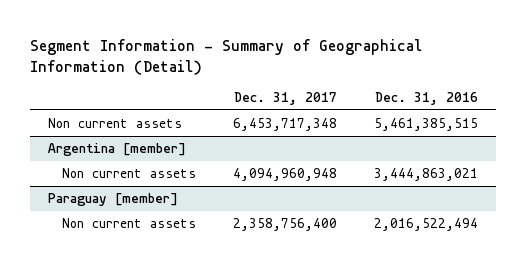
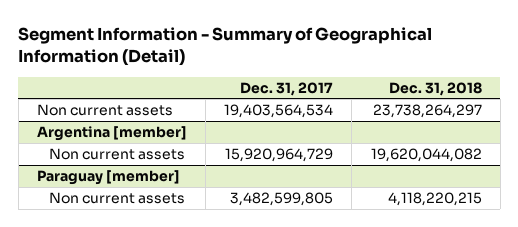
- | Dec. 31, 2017 | Dec. 31, 2016
+ | Dec. 31, 2017 | Dec. 31, 2018
- Non current assets | 6,453,717,348 | 5,461,385,515
+ Non current assets | 19,403,564,534 | 23,738,264,297
@ Argentina [member]
- Non current assets | 4,094,960,948 | 3,444,863,021
+ Non current assets | 15,920,964,729 | 19,620,044,082
@ Paraguay [member]
- Non current assets | 2,358,756,400 | 2,016,522,494
+ Non current assets | 3,482,599,805 | 4,118,220,215

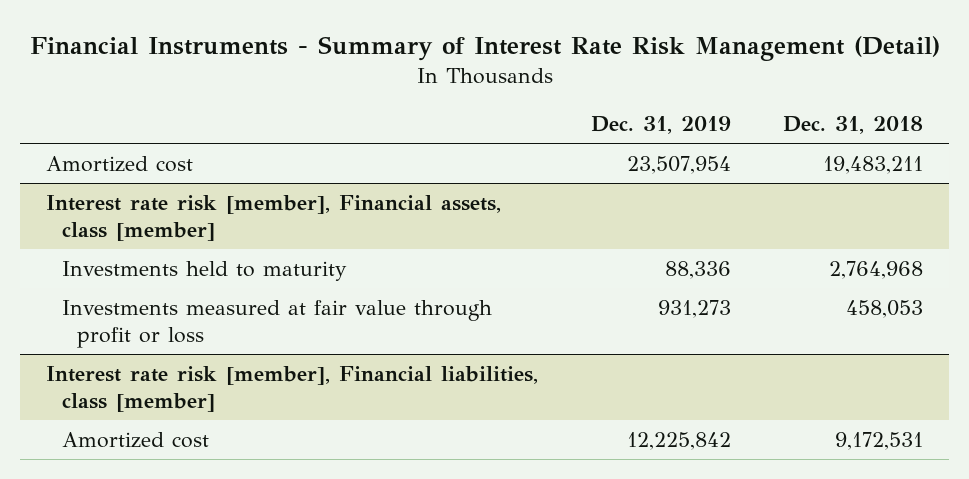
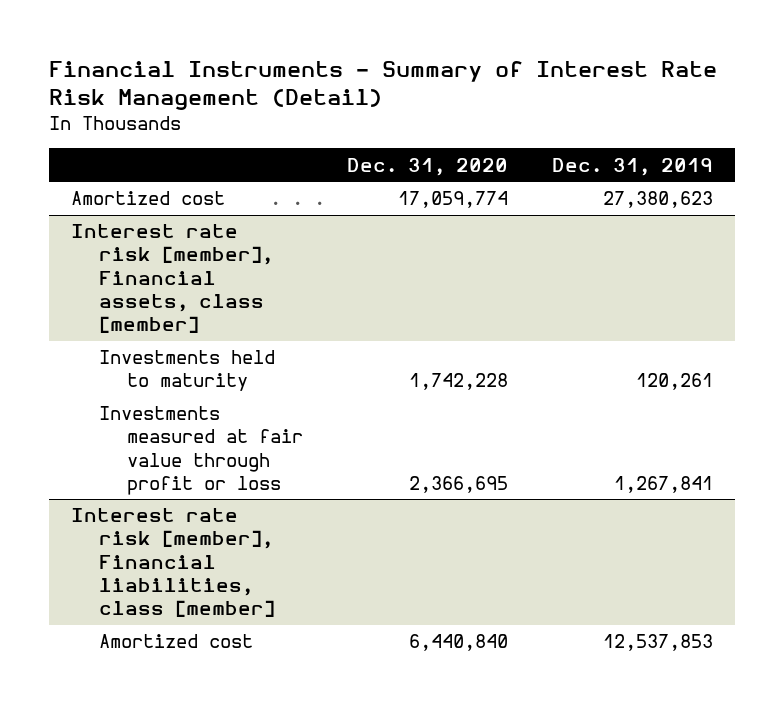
- | Dec. 31, 2019 | Dec. 31, 2018
+ | Dec. 31, 2020 | Dec. 31, 2019
- Amortized cost | 23,507,954 | 19,483,211
+ Amortized cost | 17,059,774 | 27,380,623
@ Interest rate risk [member], Financial assets, class [member]
- Investments held to maturity | 88,336 | 2,764,968
- Investments measured at fair value through profit or loss | 931,273 | 458,053
+ Investments held to maturity | 1,742,228 | 120,261
+ Investments measured at fair value through profit or loss | 2,366,695 | 1,267,841
@ Interest rate risk [member], Financial liabilities, class [member]
- Amortized cost | 12,225,842 | 9,172,531
+ Amortized cost | 6,440,840 | 12,537,853

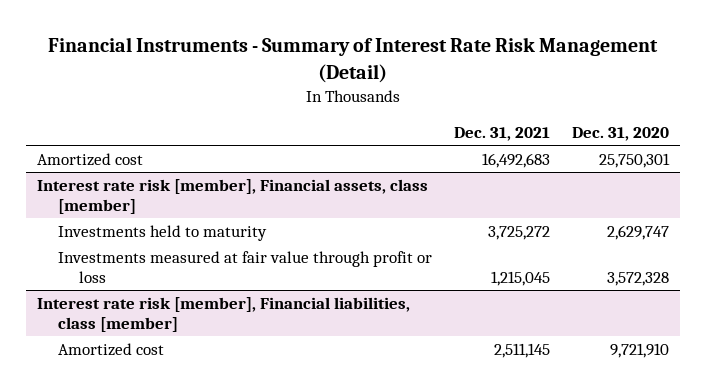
- | Dec. 31, 2020 | Dec. 31, 2019
+ | Dec. 31, 2021 | Dec. 31, 2020
- Amortized cost | 17,059,774 | 27,380,623
+ Amortized cost | 16,492,683 | 25,750,301
@ Interest rate risk [member], Financial assets, class [member]
- Investments held to maturity | 1,742,228 | 120,261
- Investments measured at fair value through profit or loss | 2,366,695 | 1,267,841
+ Investments held to maturity | 3,725,272 | 2,629,747
+ Investments measured at fair value through profit or loss | 1,215,045 | 3,572,328
@ Interest rate risk [member], Financial liabilities, class [member]
- Amortized cost | 6,440,840 | 12,537,853
+ Amortized cost | 2,511,145 | 9,721,910

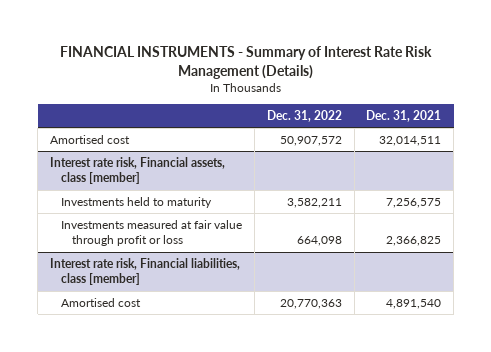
- Financial Instruments - Summary of Interest Rate Risk Management (Detail)
+ FINANCIAL INSTRUMENTS - Summary of Interest Rate Risk Management (Details)
- | Dec. 31, 2021 | Dec. 31, 2020
+ | Dec. 31, 2022 | Dec. 31, 2021
- Amortized cost | 16,492,683 | 25,750,301
- Interest rate risk [member], Financial assets, class [member]
- Investments held to maturity | 3,725,272 | 2,629,747
- Investments measured at fair value through profit or loss | 1,215,045 | 3,572,328
- Interest rate risk [member], Financial liabilities, class [member]
- Amortized cost | 2,511,145 | 9,721,910
+ Amortised cost | 50,907,572 | 32,014,511
+ Interest rate risk, Financial assets, class [member]
+ Investments held to maturity | 3,582,211 | 7,256,575
+ Investments measured at fair value through profit or loss | 664,098 | 2,366,825
+ Interest rate risk, Financial liabilities, class [member]
+ Amortised cost | 20,770,363 | 4,891,540

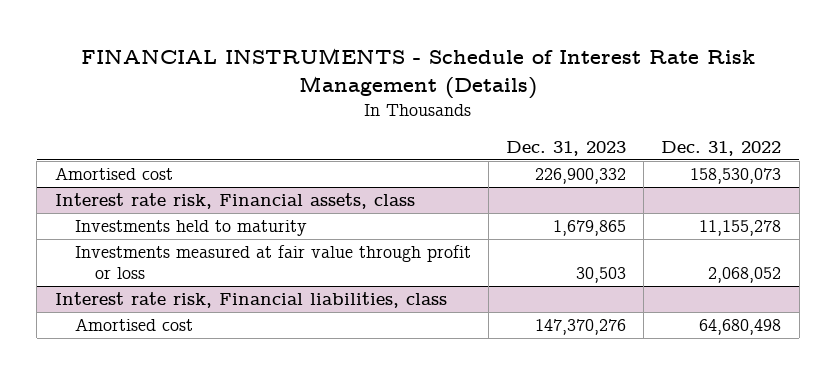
- FINANCIAL INSTRUMENTS - Summary of Interest Rate Risk Management (Details)
+ FINANCIAL INSTRUMENTS - Schedule of Interest Rate Risk Management (Details)
- | Dec. 31, 2022 | Dec. 31, 2021
+ | Dec. 31, 2023 | Dec. 31, 2022
- Amortised cost | 50,907,572 | 32,014,511
- Interest rate risk, Financial assets, class [member]
- Investments held to maturity | 3,582,211 | 7,256,575
- Investments measured at fair value through profit or loss | 664,098 | 2,366,825
- Interest rate risk, Financial liabilities, class [member]
- Amortised cost | 20,770,363 | 4,891,540
+ Amortised cost | 226,900,332 | 158,530,073
+ Interest rate risk, Financial assets, class
+ Investments held to maturity | 1,679,865 | 11,155,278
+ Investments measured at fair value through profit or loss | 30,503 | 2,068,052
+ Interest rate risk, Financial liabilities, class
+ Amortised cost | 147,370,276 | 64,680,498

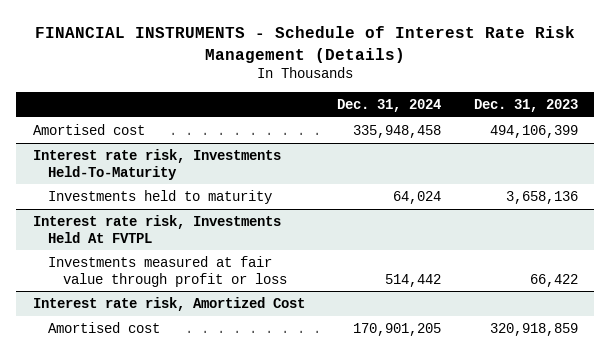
- | Dec. 31, 2023 | Dec. 31, 2022
+ | Dec. 31, 2024 | Dec. 31, 2023
- Amortised cost | 226,900,332 | 158,530,073
- Interest rate risk, Financial assets, class
- Investments held to maturity | 1,679,865 | 11,155,278
- Investments measured at fair value through profit or loss | 30,503 | 2,068,052
- Interest rate risk, Financial liabilities, class
- Amortised cost | 147,370,276 | 64,680,498
+ Amortised cost | 335,948,458 | 494,106,399
+ Interest rate risk, Investments Held-To-Maturity
+ Investments held to maturity | 64,024 | 3,658,136
+ Interest rate risk, Investments Held At FVTPL
+ Investments measured at fair value through profit or loss | 514,442 | 66,422
+ Interest rate risk, Amortized Cost
+ Amortised cost | 170,901,205 | 320,918,859

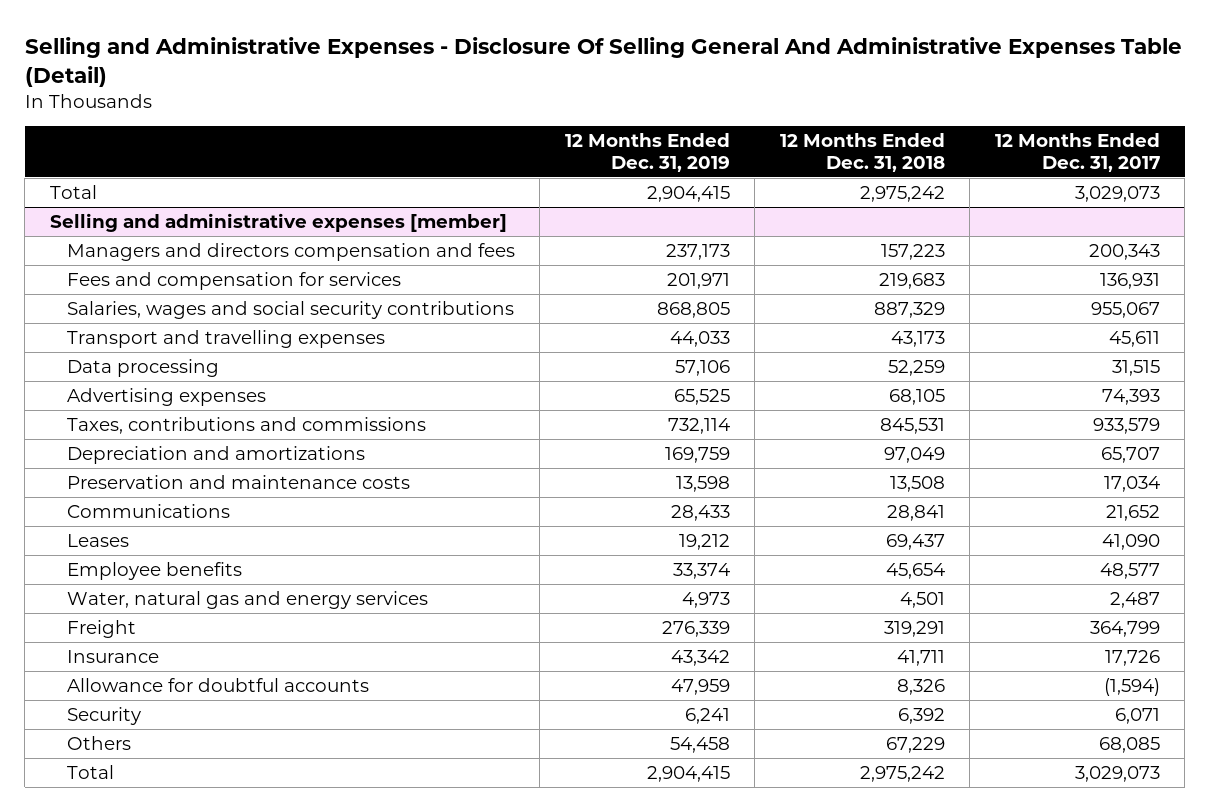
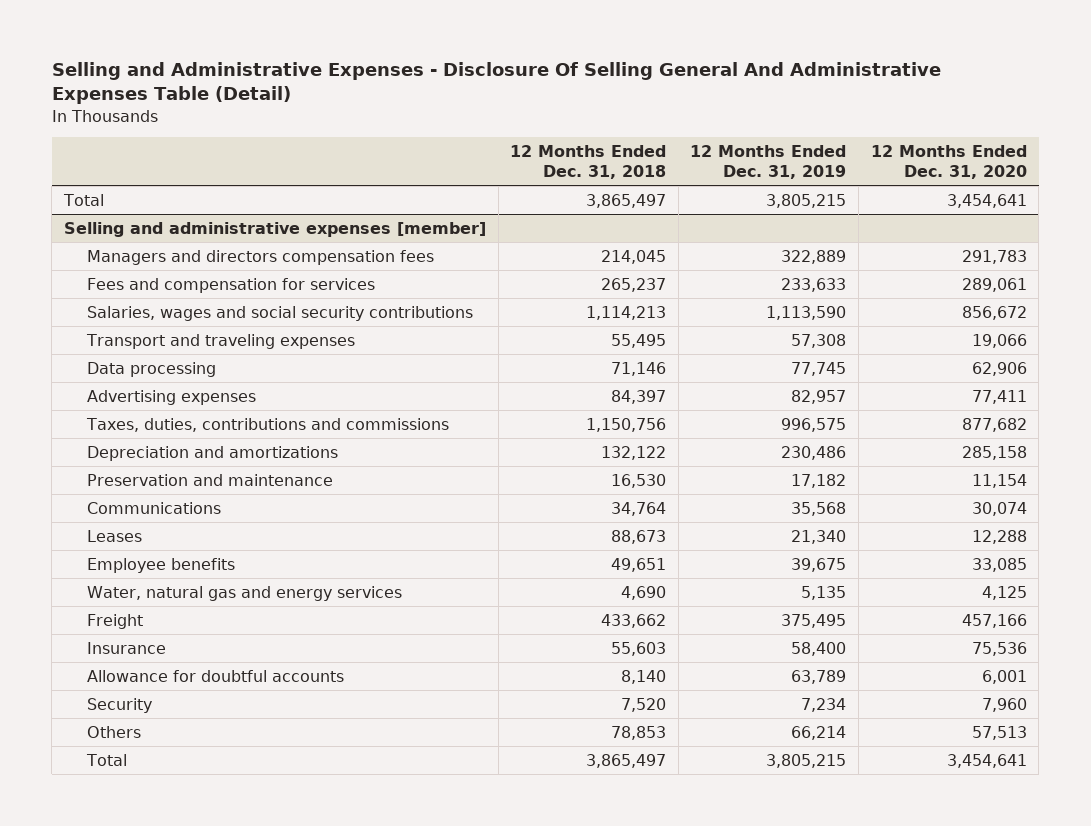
- | 12 Months Ended Dec. 31, 2019 | 12 Months Ended Dec. 31, 2018 | 12 Months Ended Dec. 31, 2017
+ | 12 Months Ended Dec. 31, 2018 | 12 Months Ended Dec. 31, 2019 | 12 Months Ended Dec. 31, 2020
- Total | 2,904,415 | 2,975,242 | 3,029,073
+ Total | 3,865,497 | 3,805,215 | 3,454,641
@ Selling and administrative expenses [member]
- Managers and directors compensation and fees | 237,173 | 157,223 | 200,343
- Fees and compensation for services | 201,971 | 219,683 | 136,931
- Salaries, wages and social security contributions | 868,805 | 887,329 | 955,067
- Transport and travelling expenses | 44,033 | 43,173 | 45,611
- Data processing | 57,106 | 52,259 | 31,515
- Advertising expenses | 65,525 | 68,105 | 74,393
- Taxes, contributions and commissions | 732,114 | 845,531 | 933,579
- Depreciation and amortizations | 169,759 | 97,049 | 65,707
- Preservation and maintenance costs | 13,598 | 13,508 | 17,034
- Communications | 28,433 | 28,841 | 21,652
- Leases | 19,212 | 69,437 | 41,090
- Employee benefits | 33,374 | 45,654 | 48,577
- Water, natural gas and energy services | 4,973 | 4,501 | 2,487
- Freight | 276,339 | 319,291 | 364,799
- Insurance | 43,342 | 41,711 | 17,726
- Allowance for doubtful accounts | 47,959 | 8,326 | (1,594)
- Security | 6,241 | 6,392 | 6,071
- Others | 54,458 | 67,229 | 68,085
- Total | 2,904,415 | 2,975,242 | 3,029,073
+ Managers and directors compensation fees | 214,045 | 322,889 | 291,783
+ Fees and compensation for services | 265,237 | 233,633 | 289,061
+ Salaries, wages and social security contributions | 1,114,213 | 1,113,590 | 856,672
+ Transport and traveling expenses | 55,495 | 57,308 | 19,066
+ Data processing | 71,146 | 77,745 | 62,906
+ Advertising expenses | 84,397 | 82,957 | 77,411
+ Taxes, duties, contributions and commissions | 1,150,756 | 996,575 | 877,682
+ Depreciation and amortizations | 132,122 | 230,486 | 285,158
+ Preservation and maintenance | 16,530 | 17,182 | 11,154
+ Communications | 34,764 | 35,568 | 30,074
+ Leases | 88,673 | 21,340 | 12,288
+ Employee benefits | 49,651 | 39,675 | 33,085
+ Water, natural gas and energy services | 4,690 | 5,135 | 4,125
+ Freight | 433,662 | 375,495 | 457,166
+ Insurance | 55,603 | 58,400 | 75,536
+ Allowance for doubtful accounts | 8,140 | 63,789 | 6,001
+ Security | 7,520 | 7,234 | 7,960
+ Others | 78,853 | 66,214 | 57,513
+ Total | 3,865,497 | 3,805,215 | 3,454,641

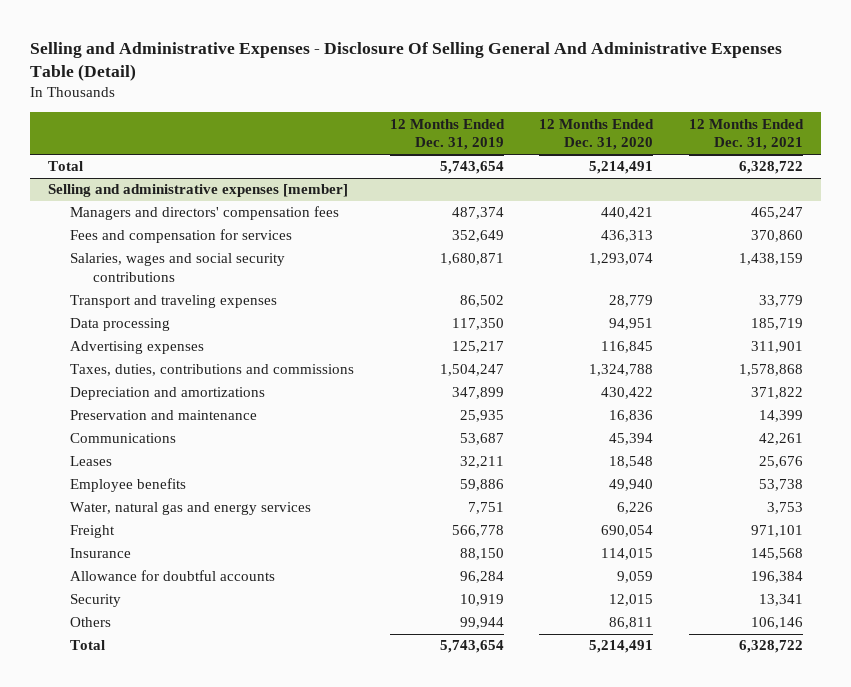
- | 12 Months Ended Dec. 31, 2018 | 12 Months Ended Dec. 31, 2019 | 12 Months Ended Dec. 31, 2020
+ | 12 Months Ended Dec. 31, 2019 | 12 Months Ended Dec. 31, 2020 | 12 Months Ended Dec. 31, 2021
- Total | 3,865,497 | 3,805,215 | 3,454,641
+ Total | 5,743,654 | 5,214,491 | 6,328,722
@ Selling and administrative expenses [member]
- Managers and directors compensation fees | 214,045 | 322,889 | 291,783
- Fees and compensation for services | 265,237 | 233,633 | 289,061
- Salaries, wages and social security contributions | 1,114,213 | 1,113,590 | 856,672
- Transport and traveling expenses | 55,495 | 57,308 | 19,066
- Data processing | 71,146 | 77,745 | 62,906
- Advertising expenses | 84,397 | 82,957 | 77,411
- Taxes, duties, contributions and commissions | 1,150,756 | 996,575 | 877,682
- Depreciation and amortizations | 132,122 | 230,486 | 285,158
- Preservation and maintenance | 16,530 | 17,182 | 11,154
- Communications | 34,764 | 35,568 | 30,074
- Leases | 88,673 | 21,340 | 12,288
- Employee benefits | 49,651 | 39,675 | 33,085
- Water, natural gas and energy services | 4,690 | 5,135 | 4,125
- Freight | 433,662 | 375,495 | 457,166
- Insurance | 55,603 | 58,400 | 75,536
- Allowance for doubtful accounts | 8,140 | 63,789 | 6,001
- Security | 7,520 | 7,234 | 7,960
- Others | 78,853 | 66,214 | 57,513
- Total | 3,865,497 | 3,805,215 | 3,454,641
+ Managers and directors' compensation fees | 487,374 | 440,421 | 465,247
+ Fees and compensation for services | 352,649 | 436,313 | 370,860
+ Salaries, wages and social security contributions | 1,680,871 | 1,293,074 | 1,438,159
+ Transport and traveling expenses | 86,502 | 28,779 | 33,779
+ Data processing | 117,350 | 94,951 | 185,719
+ Advertising expenses | 125,217 | 116,845 | 311,901
+ Taxes, duties, contributions and commissions | 1,504,247 | 1,324,788 | 1,578,868
+ Depreciation and amortizations | 347,899 | 430,422 | 371,822
+ Preservation and maintenance | 25,935 | 16,836 | 14,399
+ Communications | 53,687 | 45,394 | 42,261
+ Leases | 32,211 | 18,548 | 25,676
+ Employee benefits | 59,886 | 49,940 | 53,738
+ Water, natural gas and energy services | 7,751 | 6,226 | 3,753
+ Freight | 566,778 | 690,054 | 971,101
+ Insurance | 88,150 | 114,015 | 145,568
+ Allowance for doubtful accounts | 96,284 | 9,059 | 196,384
+ Security | 10,919 | 12,015 | 13,341
+ Others | 99,944 | 86,811 | 106,146
+ Total | 5,743,654 | 5,214,491 | 6,328,722

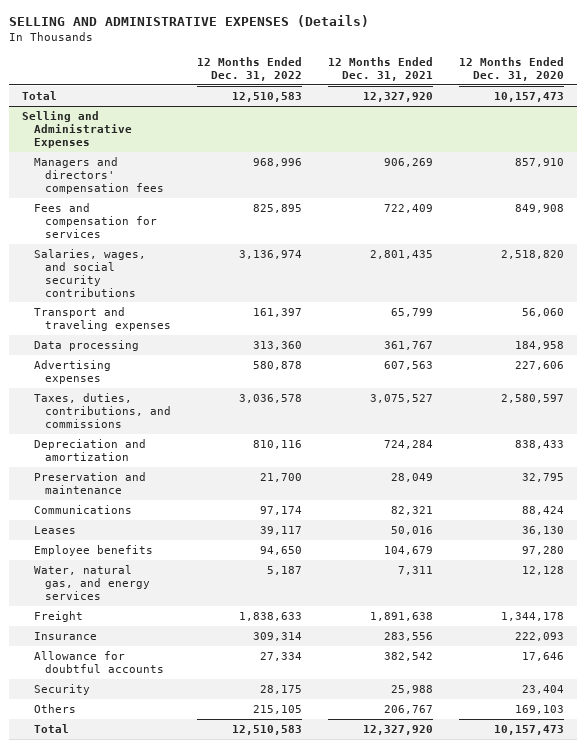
- Selling and Administrative Expenses - Disclosure Of Selling General And Administrative Expenses Table (Detail)
+ SELLING AND ADMINISTRATIVE EXPENSES (Details)
- | 12 Months Ended Dec. 31, 2019 | 12 Months Ended Dec. 31, 2020 | 12 Months Ended Dec. 31, 2021
+ | 12 Months Ended Dec. 31, 2022 | 12 Months Ended Dec. 31, 2021 | 12 Months Ended Dec. 31, 2020
- Total | 5,743,654 | 5,214,491 | 6,328,722
- Selling and administrative expenses [member]
- Managers and directors' compensation fees | 487,374 | 440,421 | 465,247
- Fees and compensation for services | 352,649 | 436,313 | 370,860
- Salaries, wages and social security contributions | 1,680,871 | 1,293,074 | 1,438,159
- Transport and traveling expenses | 86,502 | 28,779 | 33,779
- Data processing | 117,350 | 94,951 | 185,719
- Advertising expenses | 125,217 | 116,845 | 311,901
- Taxes, duties, contributions and commissions | 1,504,247 | 1,324,788 | 1,578,868
- Depreciation and amortizations | 347,899 | 430,422 | 371,822
- Preservation and maintenance | 25,935 | 16,836 | 14,399
- Communications | 53,687 | 45,394 | 42,261
- Leases | 32,211 | 18,548 | 25,676
- Employee benefits | 59,886 | 49,940 | 53,738
- Water, natural gas and energy services | 7,751 | 6,226 | 3,753
- Freight | 566,778 | 690,054 | 971,101
- Insurance | 88,150 | 114,015 | 145,568
- Allowance for doubtful accounts | 96,284 | 9,059 | 196,384
- Security | 10,919 | 12,015 | 13,341
- Others | 99,944 | 86,811 | 106,146
- Total | 5,743,654 | 5,214,491 | 6,328,722
+ Total | 12,510,583 | 12,327,920 | 10,157,473
+ Selling and Administrative Expenses
+ Managers and directors' compensation fees | 968,996 | 906,269 | 857,910
+ Fees and compensation for services | 825,895 | 722,409 | 849,908
+ Salaries, wages, and social security contributions | 3,136,974 | 2,801,435 | 2,518,820
+ Transport and traveling expenses | 161,397 | 65,799 | 56,060
+ Data processing | 313,360 | 361,767 | 184,958
+ Advertising expenses | 580,878 | 607,563 | 227,606
+ Taxes, duties, contributions, and commissions | 3,036,578 | 3,075,527 | 2,580,597
+ Depreciation and amortization | 810,116 | 724,284 | 838,433
+ Preservation and maintenance | 21,700 | 28,049 | 32,795
+ Communications | 97,174 | 82,321 | 88,424
+ Leases | 39,117 | 50,016 | 36,130
+ Employee benefits | 94,650 | 104,679 | 97,280
+ Water, natural gas, and energy services | 5,187 | 7,311 | 12,128
+ Freight | 1,838,633 | 1,891,638 | 1,344,178
+ Insurance | 309,314 | 283,556 | 222,093
+ Allowance for doubtful accounts | 27,334 | 382,542 | 17,646
+ Security | 28,175 | 25,988 | 23,404
+ Others | 215,105 | 206,767 | 169,103
+ Total | 12,510,583 | 12,327,920 | 10,157,473

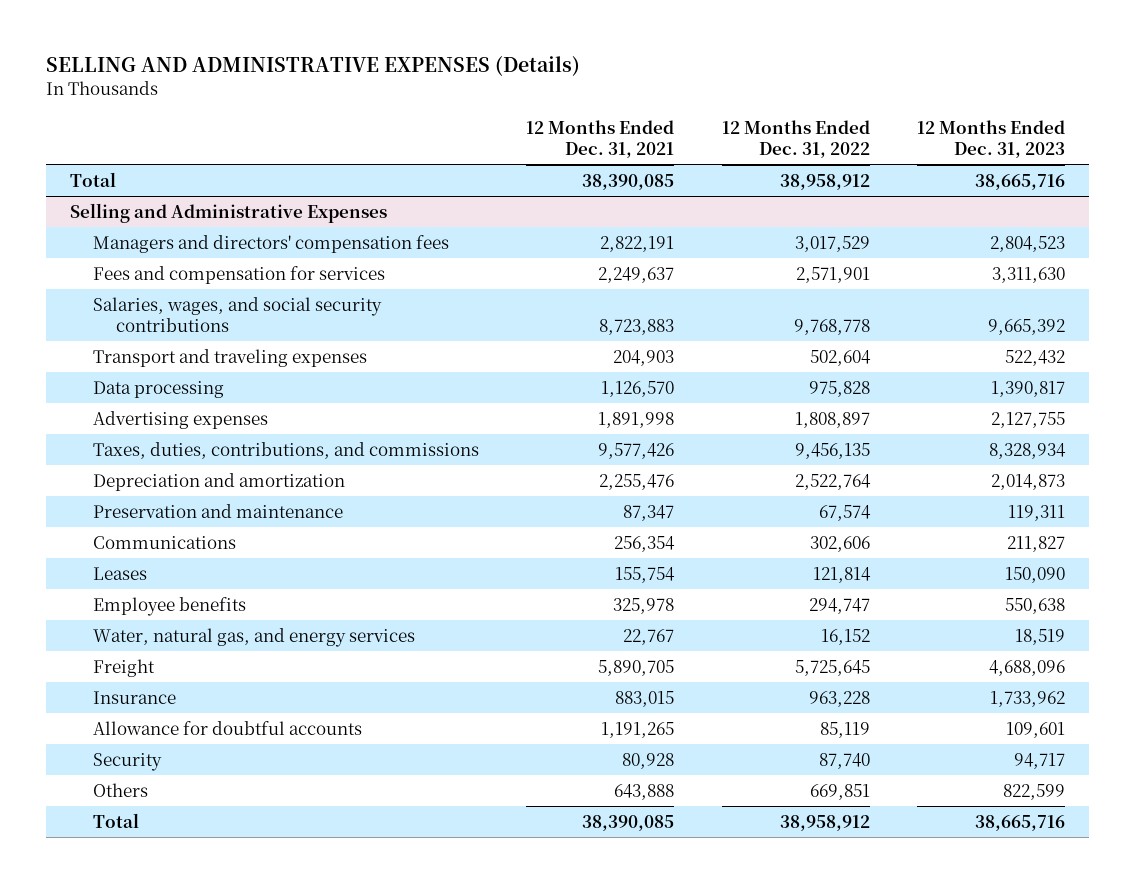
- | 12 Months Ended Dec. 31, 2022 | 12 Months Ended Dec. 31, 2021 | 12 Months Ended Dec. 31, 2020
+ | 12 Months Ended Dec. 31, 2021 | 12 Months Ended Dec. 31, 2022 | 12 Months Ended Dec. 31, 2023
- Total | 12,510,583 | 12,327,920 | 10,157,473
+ Total | 38,390,085 | 38,958,912 | 38,665,716
@ Selling and Administrative Expenses
- Managers and directors' compensation fees | 968,996 | 906,269 | 857,910
- Fees and compensation for services | 825,895 | 722,409 | 849,908
- Salaries, wages, and social security contributions | 3,136,974 | 2,801,435 | 2,518,820
- Transport and traveling expenses | 161,397 | 65,799 | 56,060
- Data processing | 313,360 | 361,767 | 184,958
- Advertising expenses | 580,878 | 607,563 | 227,606
- Taxes, duties, contributions, and commissions | 3,036,578 | 3,075,527 | 2,580,597
- Depreciation and amortization | 810,116 | 724,284 | 838,433
- Preservation and maintenance | 21,700 | 28,049 | 32,795
- Communications | 97,174 | 82,321 | 88,424
- Leases | 39,117 | 50,016 | 36,130
- Employee benefits | 94,650 | 104,679 | 97,280
- Water, natural gas, and energy services | 5,187 | 7,311 | 12,128
- Freight | 1,838,633 | 1,891,638 | 1,344,178
- Insurance | 309,314 | 283,556 | 222,093
- Allowance for doubtful accounts | 27,334 | 382,542 | 17,646
- Security | 28,175 | 25,988 | 23,404
- Others | 215,105 | 206,767 | 169,103
- Total | 12,510,583 | 12,327,920 | 10,157,473
+ Managers and directors' compensation fees | 2,822,191 | 3,017,529 | 2,804,523
+ Fees and compensation for services | 2,249,637 | 2,571,901 | 3,311,630
+ Salaries, wages, and social security contributions | 8,723,883 | 9,768,778 | 9,665,392
+ Transport and traveling expenses | 204,903 | 502,604 | 522,432
+ Data processing | 1,126,570 | 975,828 | 1,390,817
+ Advertising expenses | 1,891,998 | 1,808,897 | 2,127,755
+ Taxes, duties, contributions, and commissions | 9,577,426 | 9,456,135 | 8,328,934
+ Depreciation and amortization | 2,255,476 | 2,522,764 | 2,014,873
+ Preservation and maintenance | 87,347 | 67,574 | 119,311
+ Communications | 256,354 | 302,606 | 211,827
+ Leases | 155,754 | 121,814 | 150,090
+ Employee benefits | 325,978 | 294,747 | 550,638
+ Water, natural gas, and energy services | 22,767 | 16,152 | 18,519
+ Freight | 5,890,705 | 5,725,645 | 4,688,096
+ Insurance | 883,015 | 963,228 | 1,733,962
+ Allowance for doubtful accounts | 1,191,265 | 85,119 | 109,601
+ Security | 80,928 | 87,740 | 94,717
+ Others | 643,888 | 669,851 | 822,599
+ Total | 38,390,085 | 38,958,912 | 38,665,716

